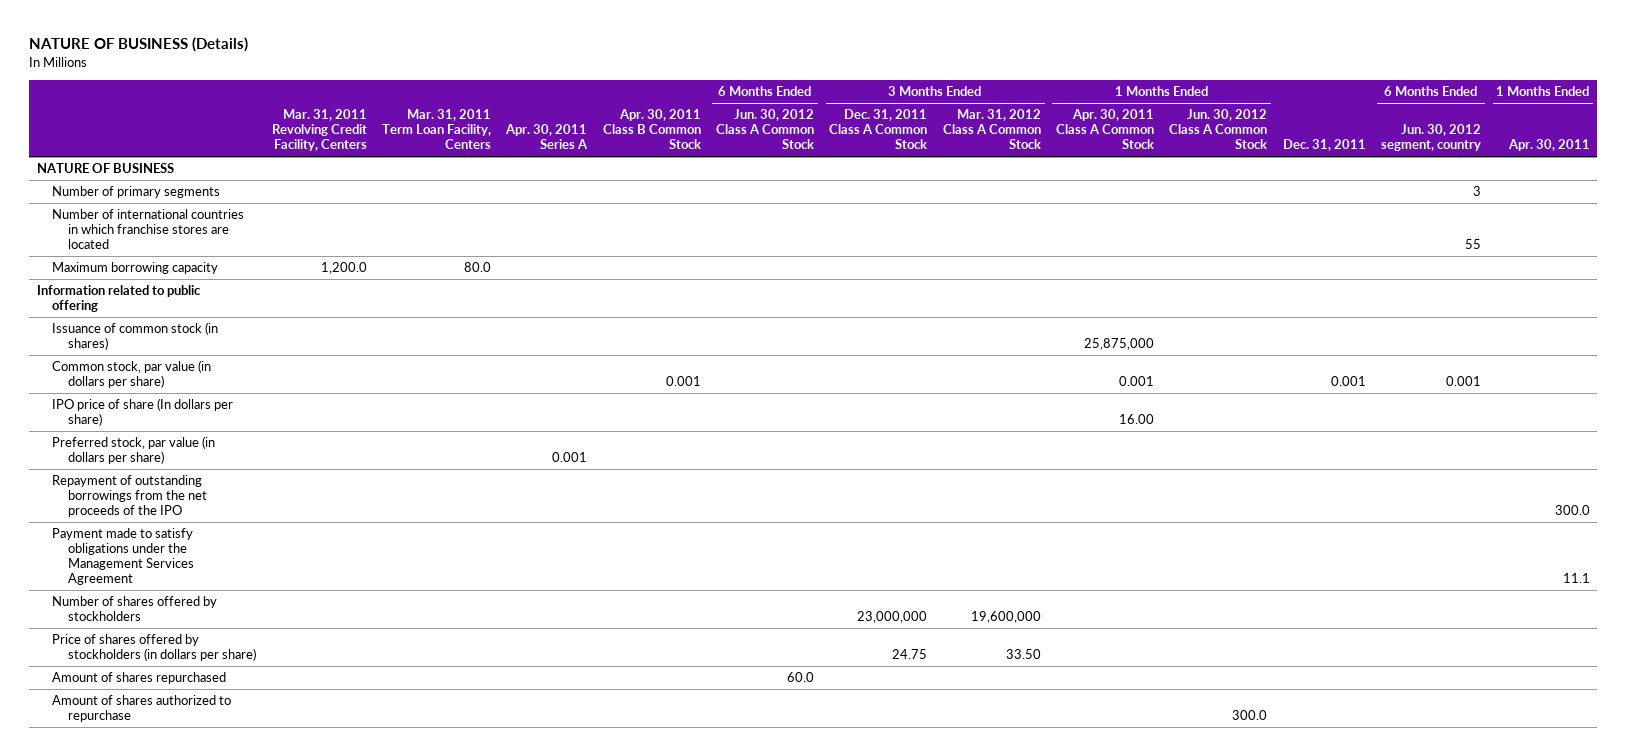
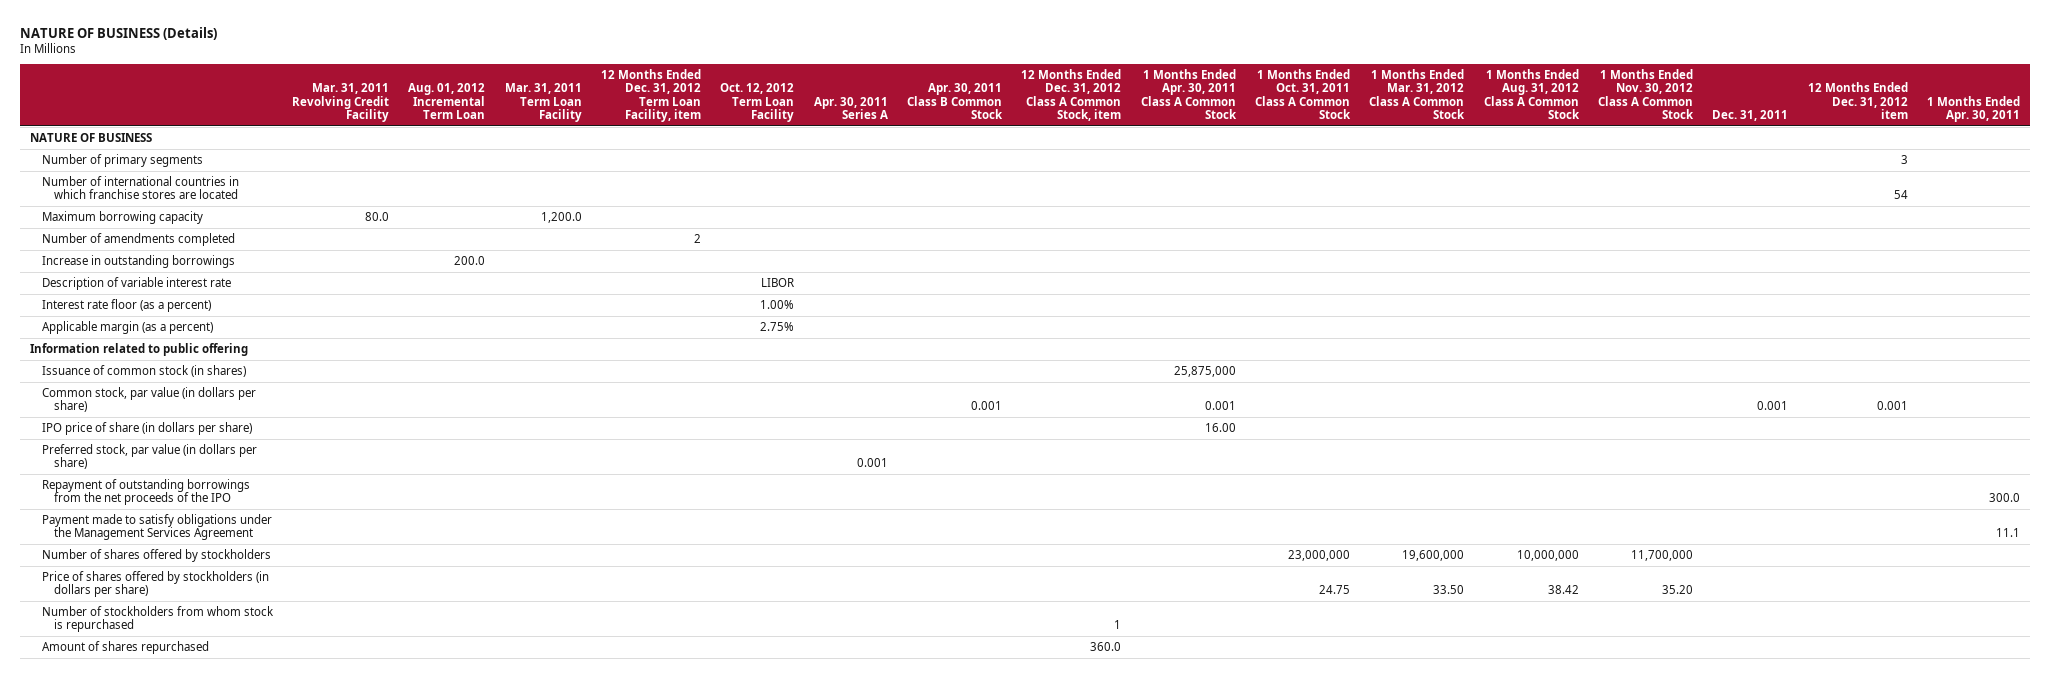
- | Mar. 31, 2011 Revolving Credit Facility, Centers | Mar. 31, 2011 Term Loan Facility, Centers | Apr. 30, 2011 Series A | Apr. 30, 2011 Class B Common Stock | 6 Months Ended Jun. 30, 2012 Class A Common Stock | 3 Months Ended Dec. 31, 2011 Class A Common Stock | 3 Months Ended Mar. 31, 2012 Class A Common Stock | 1 Months Ended Apr. 30, 2011 Class A Common Stock | 1 Months Ended Jun. 30, 2012 Class A Common Stock | Dec. 31, 2011 | 6 Months Ended Jun. 30, 2012 segment, country | 1 Months Ended Apr. 30, 2011
+ | Mar. 31, 2011 Revolving Credit Facility | Aug. 01, 2012 Incremental Term Loan | Mar. 31, 2011 Term Loan Facility | 12 Months Ended Dec. 31, 2012 Term Loan Facility, item | Oct. 12, 2012 Term Loan Facility | Apr. 30, 2011 Series A | Apr. 30, 2011 Class B Common Stock | 12 Months Ended Dec. 31, 2012 Class A Common Stock, item | 1 Months Ended Apr. 30, 2011 Class A Common Stock | 1 Months Ended Oct. 31, 2011 Class A Common Stock | 1 Months Ended Mar. 31, 2012 Class A Common Stock | 1 Months Ended Aug. 31, 2012 Class A Common Stock | 1 Months Ended Nov. 30, 2012 Class A Common Stock | Dec. 31, 2011 | 12 Months Ended Dec. 31, 2012 item | 1 Months Ended Apr. 30, 2011
+ Number of amendments completed | | | | 2 | | | | | | | | | | | |
+ Increase in outstanding borrowings | | 200.0 | | | | | | | | | | | | | |
+ Description of variable interest rate | | | | | LIBOR | | | | | | | | | | |
+ Interest rate floor (as a percent) | | | | | 1.00% | | | | | | | | | | |
+ Applicable margin (as a percent) | | | | | 2.75% | | | | | | | | | | |
- IPO price of share (In dollars per share) | | | | | | | | 16.00 | | | |
+ IPO price of share (in dollars per share) | | | | | | | | | 16.00 | | | | | | |
+ Number of stockholders from whom stock is repurchased | | | | | | | | 1 | | | | | | | |
- Amount of shares authorized to repurchase | | | | | | | | | 300.0 | | |

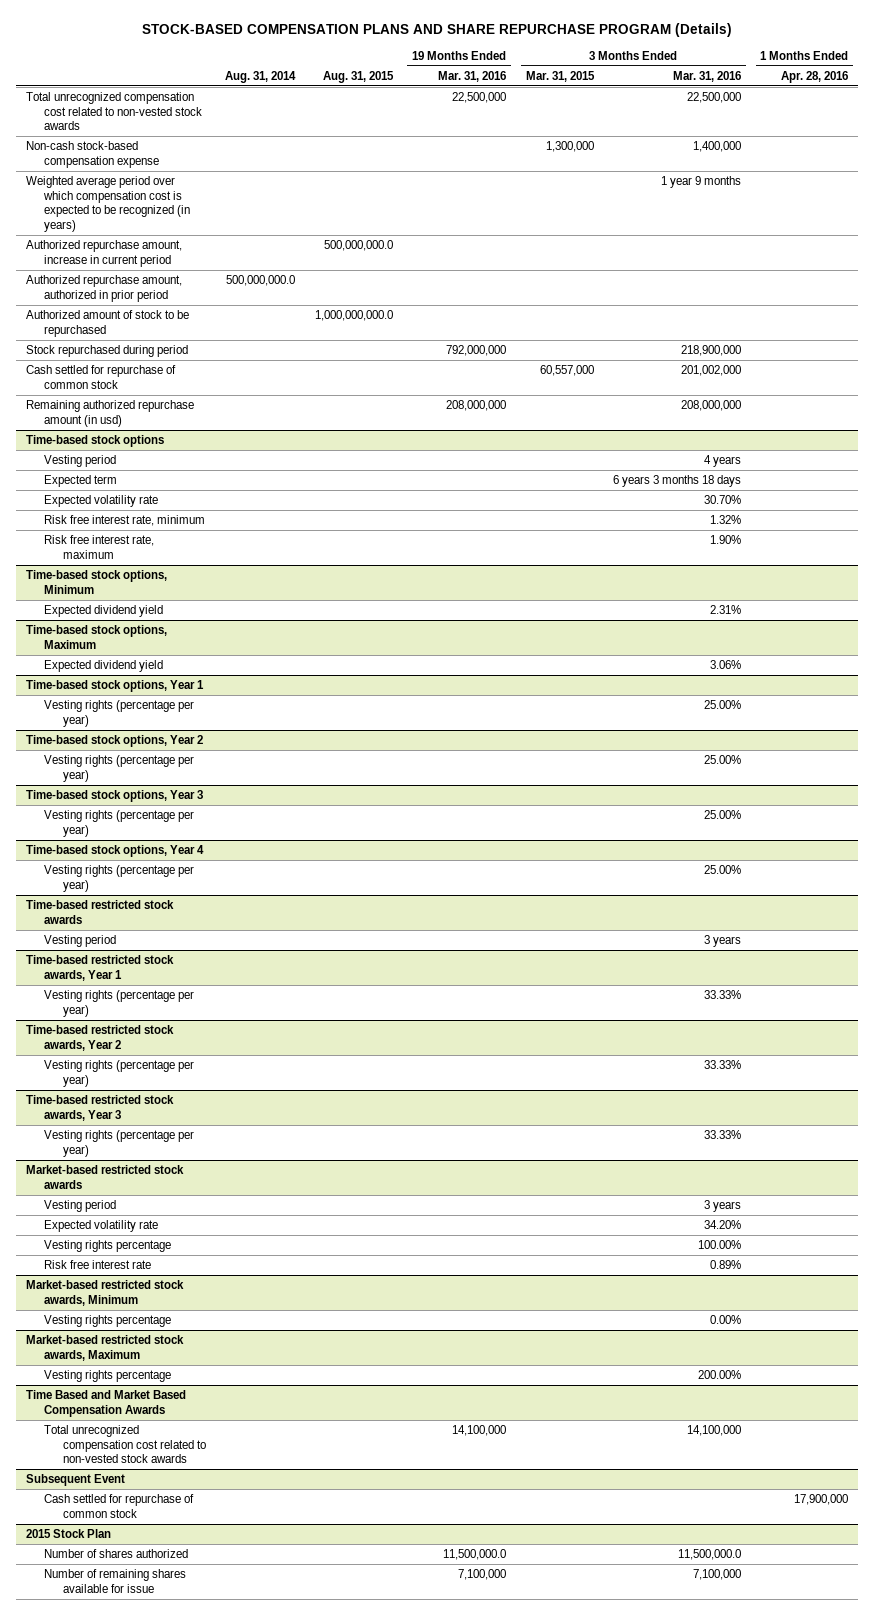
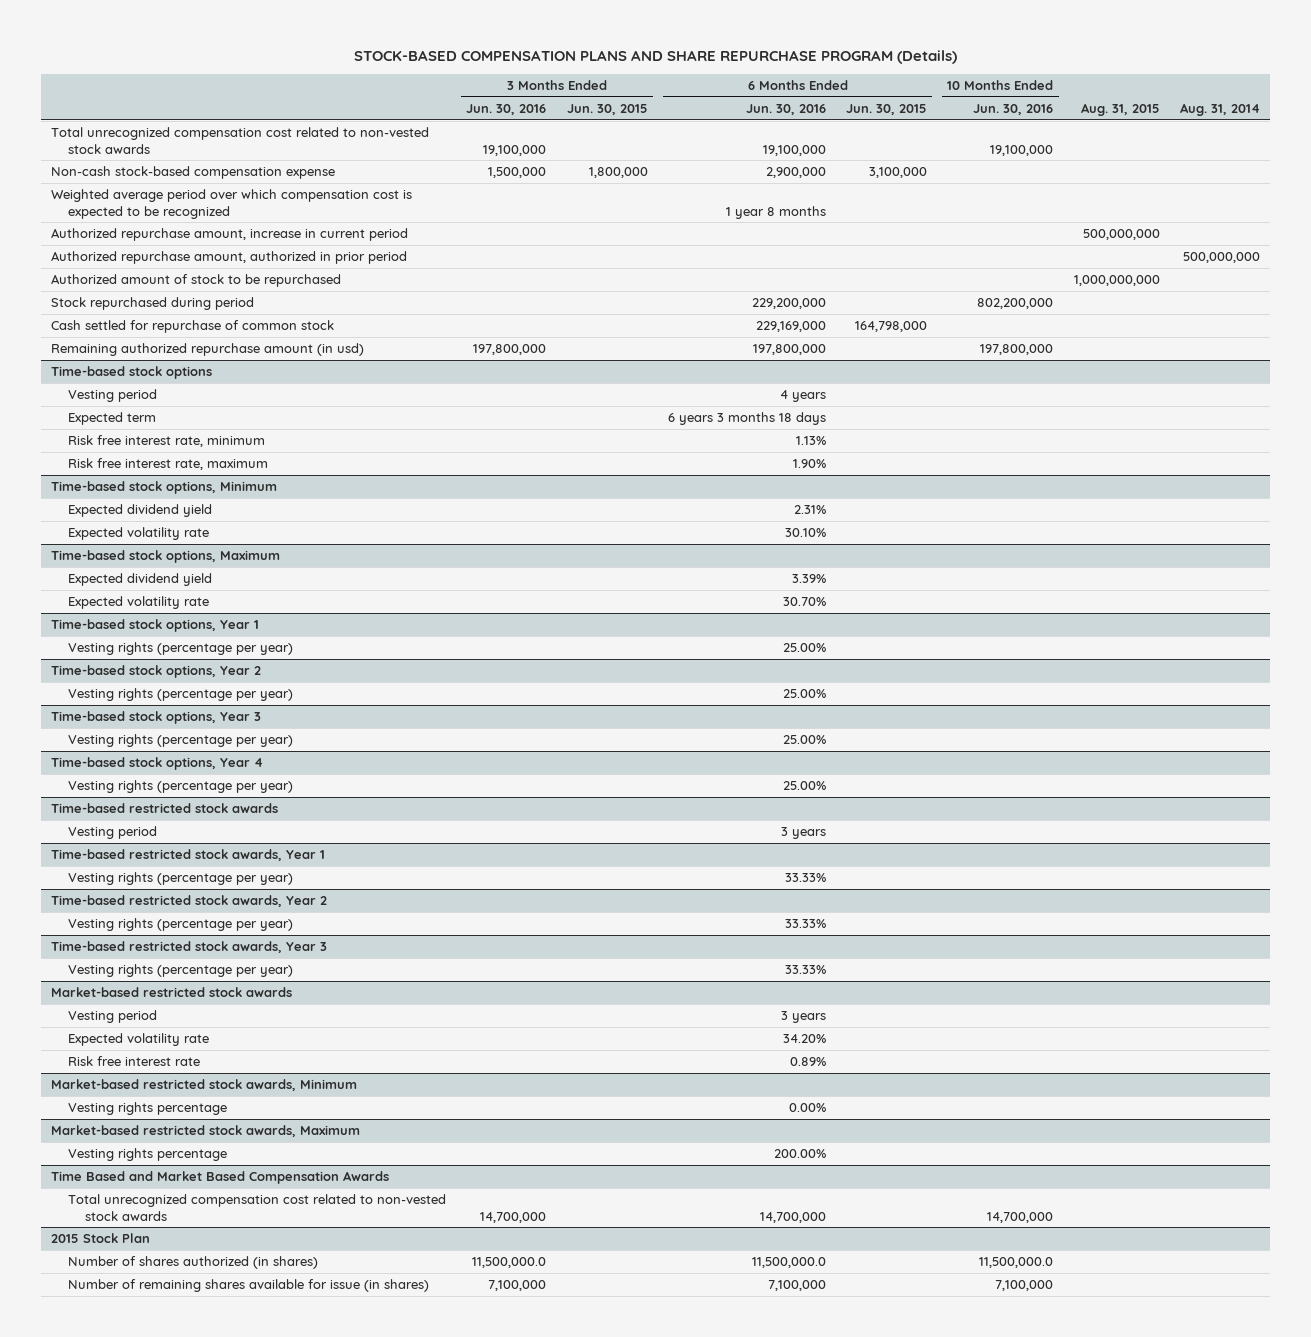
- | Aug. 31, 2014 | Aug. 31, 2015 | 19 Months Ended Mar. 31, 2016 | 3 Months Ended Mar. 31, 2015 | 3 Months Ended Mar. 31, 2016 | 1 Months Ended Apr. 28, 2016
+ | 3 Months Ended Jun. 30, 2016 | 3 Months Ended Jun. 30, 2015 | 6 Months Ended Jun. 30, 2016 | 6 Months Ended Jun. 30, 2015 | 10 Months Ended Jun. 30, 2016 | Aug. 31, 2015 | Aug. 31, 2014
- Weighted average period over which compensation cost is expected to be recognized (in years) | | | | | 1 year 9 months |
- Authorized repurchase amount, increase in current period | | 500,000,000.0 | | | |
- Authorized repurchase amount, authorized in prior period | 500,000,000.0 | | | | |
- Authorized amount of stock to be repurchased | | 1,000,000,000.0 | | | |
+ Weighted average period over which compensation cost is expected to be recognized | | | 1 year 8 months | | | |
+ Authorized repurchase amount, increase in current period | | | | | | 500,000,000 |
+ Authorized repurchase amount, authorized in prior period | | | | | | | 500,000,000
+ Authorized amount of stock to be repurchased | | | | | | 1,000,000,000 |
@ Time-based stock options
- Expected volatility rate | | | | | 30.70% |
@ Time-based stock options, Minimum
+ Expected volatility rate | | | 30.10% | | | |
@ Time-based stock options, Maximum
+ Expected volatility rate | | | 30.70% | | | |
@ Market-based restricted stock awards
- Vesting rights percentage | | | | | 100.00% |
- Subsequent Event
- Cash settled for repurchase of common stock | | | | | | 17,900,000
@ 2015 Stock Plan
- Number of shares authorized | | | 11,500,000.0 | | 11,500,000.0 |
- Number of remaining shares available for issue | | | 7,100,000 | | 7,100,000 |
+ Number of shares authorized (in shares) | 11,500,000.0 | | 11,500,000.0 | | 11,500,000.0 | |
+ Number of remaining shares available for issue (in shares) | 7,100,000 | | 7,100,000 | | 7,100,000 | |

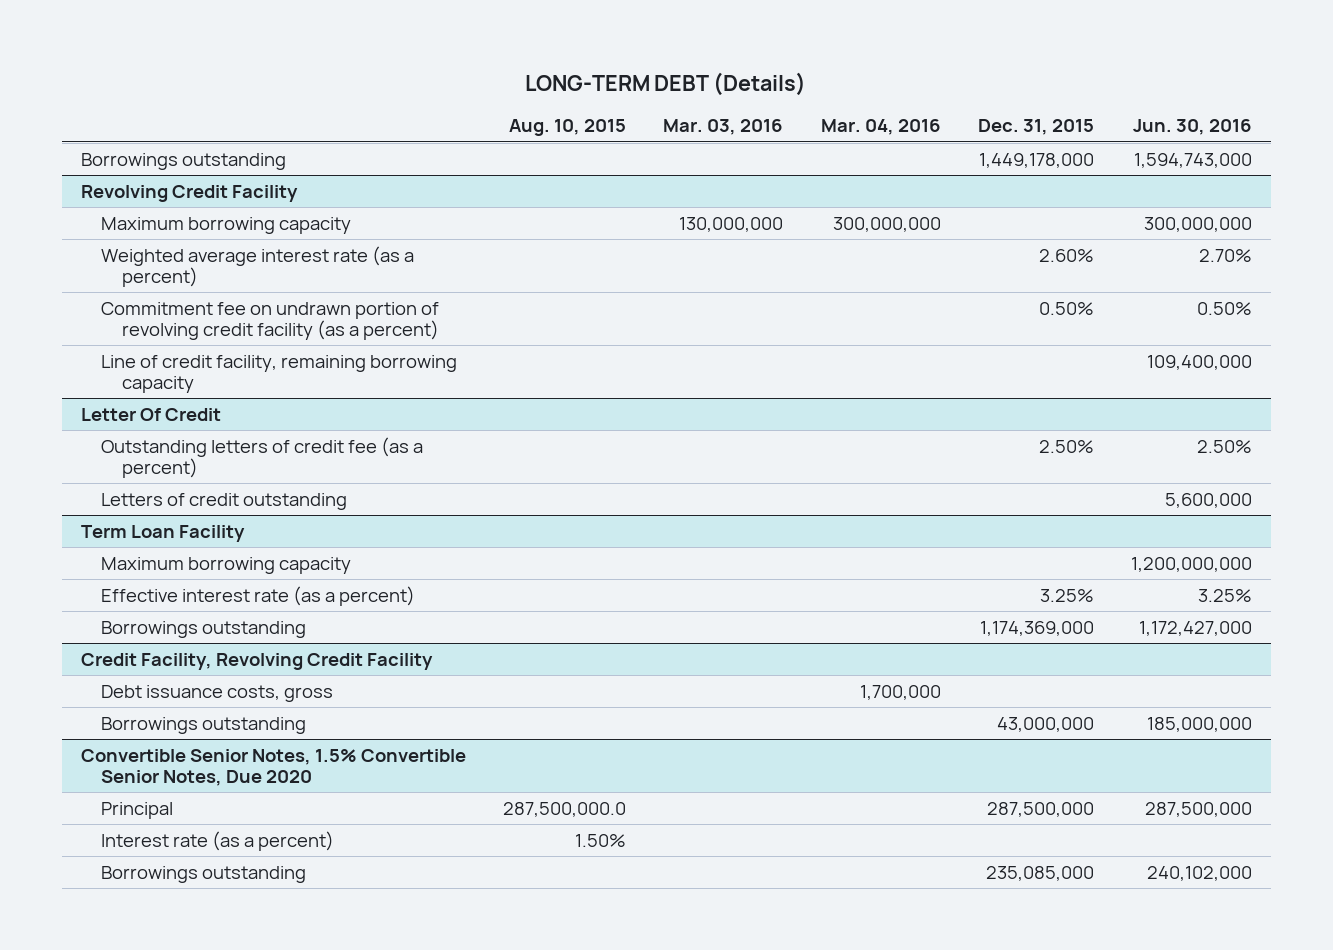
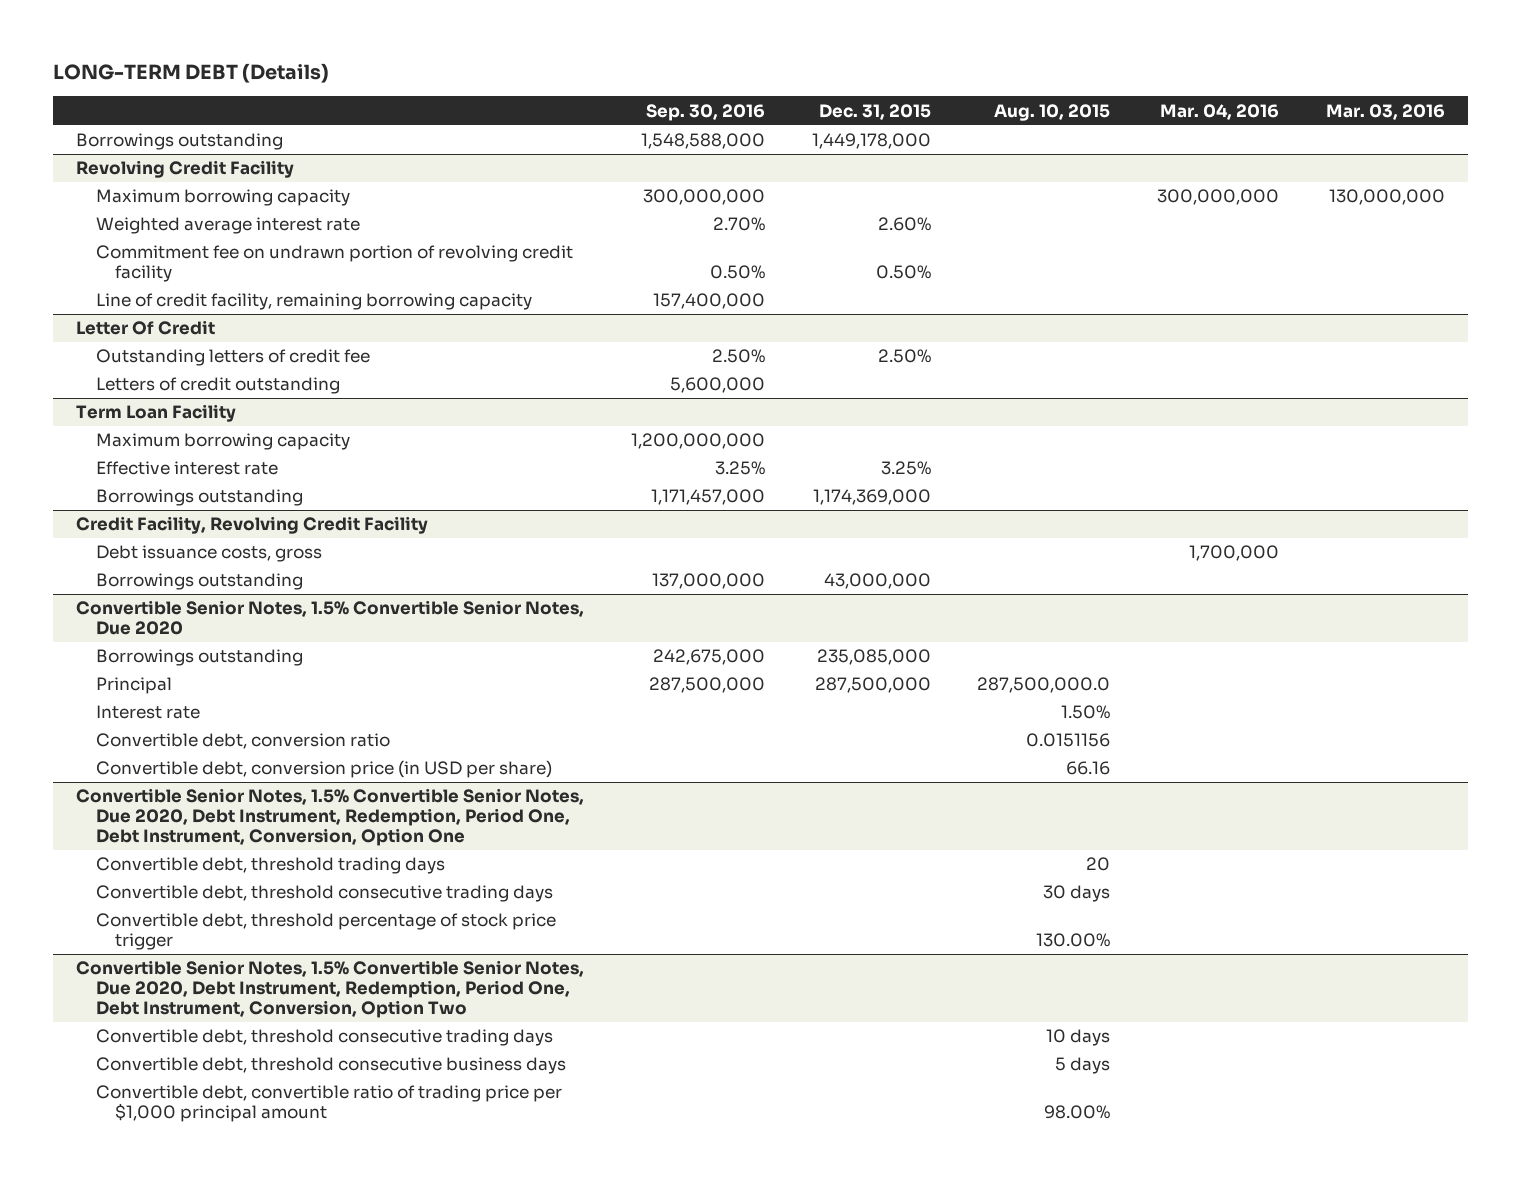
- | Aug. 10, 2015 | Mar. 03, 2016 | Mar. 04, 2016 | Dec. 31, 2015 | Jun. 30, 2016
+ | Sep. 30, 2016 | Dec. 31, 2015 | Aug. 10, 2015 | Mar. 04, 2016 | Mar. 03, 2016
@ Revolving Credit Facility
- Weighted average interest rate (as a percent) | | | | 2.60% | 2.70%
- Commitment fee on undrawn portion of revolving credit facility (as a percent) | | | | 0.50% | 0.50%
+ Weighted average interest rate | 2.70% | 2.60% | | |
+ Commitment fee on undrawn portion of revolving credit facility | 0.50% | 0.50% | | |
@ Letter Of Credit
- Outstanding letters of credit fee (as a percent) | | | | 2.50% | 2.50%
+ Outstanding letters of credit fee | 2.50% | 2.50% | | |
@ Term Loan Facility
- Effective interest rate (as a percent) | | | | 3.25% | 3.25%
+ Effective interest rate | 3.25% | 3.25% | | |
@ Convertible Senior Notes, 1.5% Convertible Senior Notes, Due 2020
- Interest rate (as a percent) | 1.50% | | | |
moved down: Principal | 287,500,000 | 287,500,000 | 287,500,000.0 | |
+ Interest rate | | | 1.50% | |
+ Convertible debt, conversion ratio | | | 0.0151156 | |
+ Convertible debt, conversion price (in USD per share) | | | 66.16 | |
+ Convertible Senior Notes, 1.5% Convertible Senior Notes, Due 2020, Debt Instrument, Redemption, Period One, Debt Instrument, Conversion, Option One
+ Convertible debt, threshold trading days | | | 20 | |
+ Convertible debt, threshold consecutive trading days | | | 30 days | |
+ Convertible debt, threshold percentage of stock price trigger | | | 130.00% | |
+ Convertible Senior Notes, 1.5% Convertible Senior Notes, Due 2020, Debt Instrument, Redemption, Period One, Debt Instrument, Conversion, Option Two
+ Convertible debt, threshold consecutive trading days | | | 10 days | |
+ Convertible debt, threshold consecutive business days | | | 5 days | |
+ Convertible debt, convertible ratio of trading price per $1,000 principal amount | | | 98.00% | |

